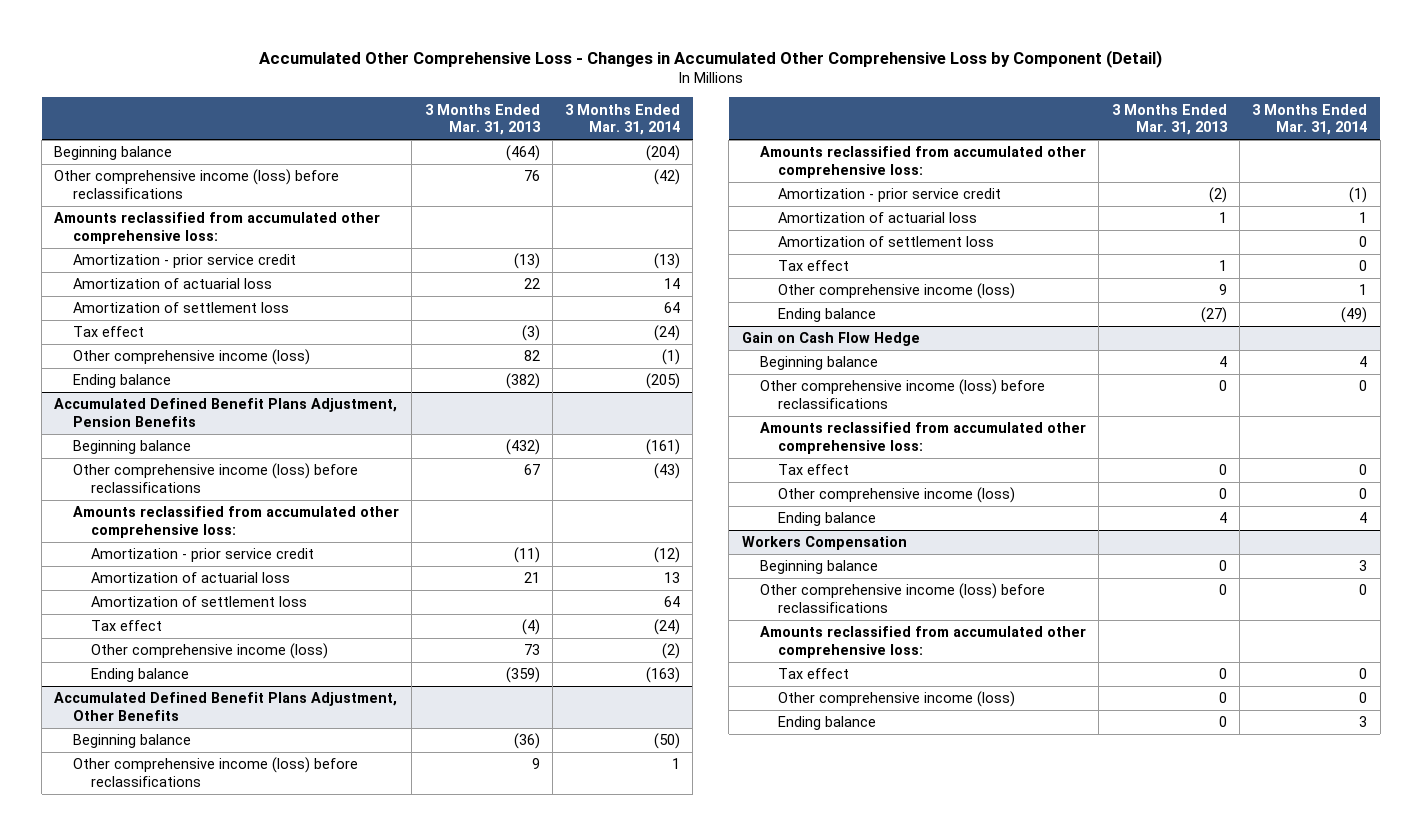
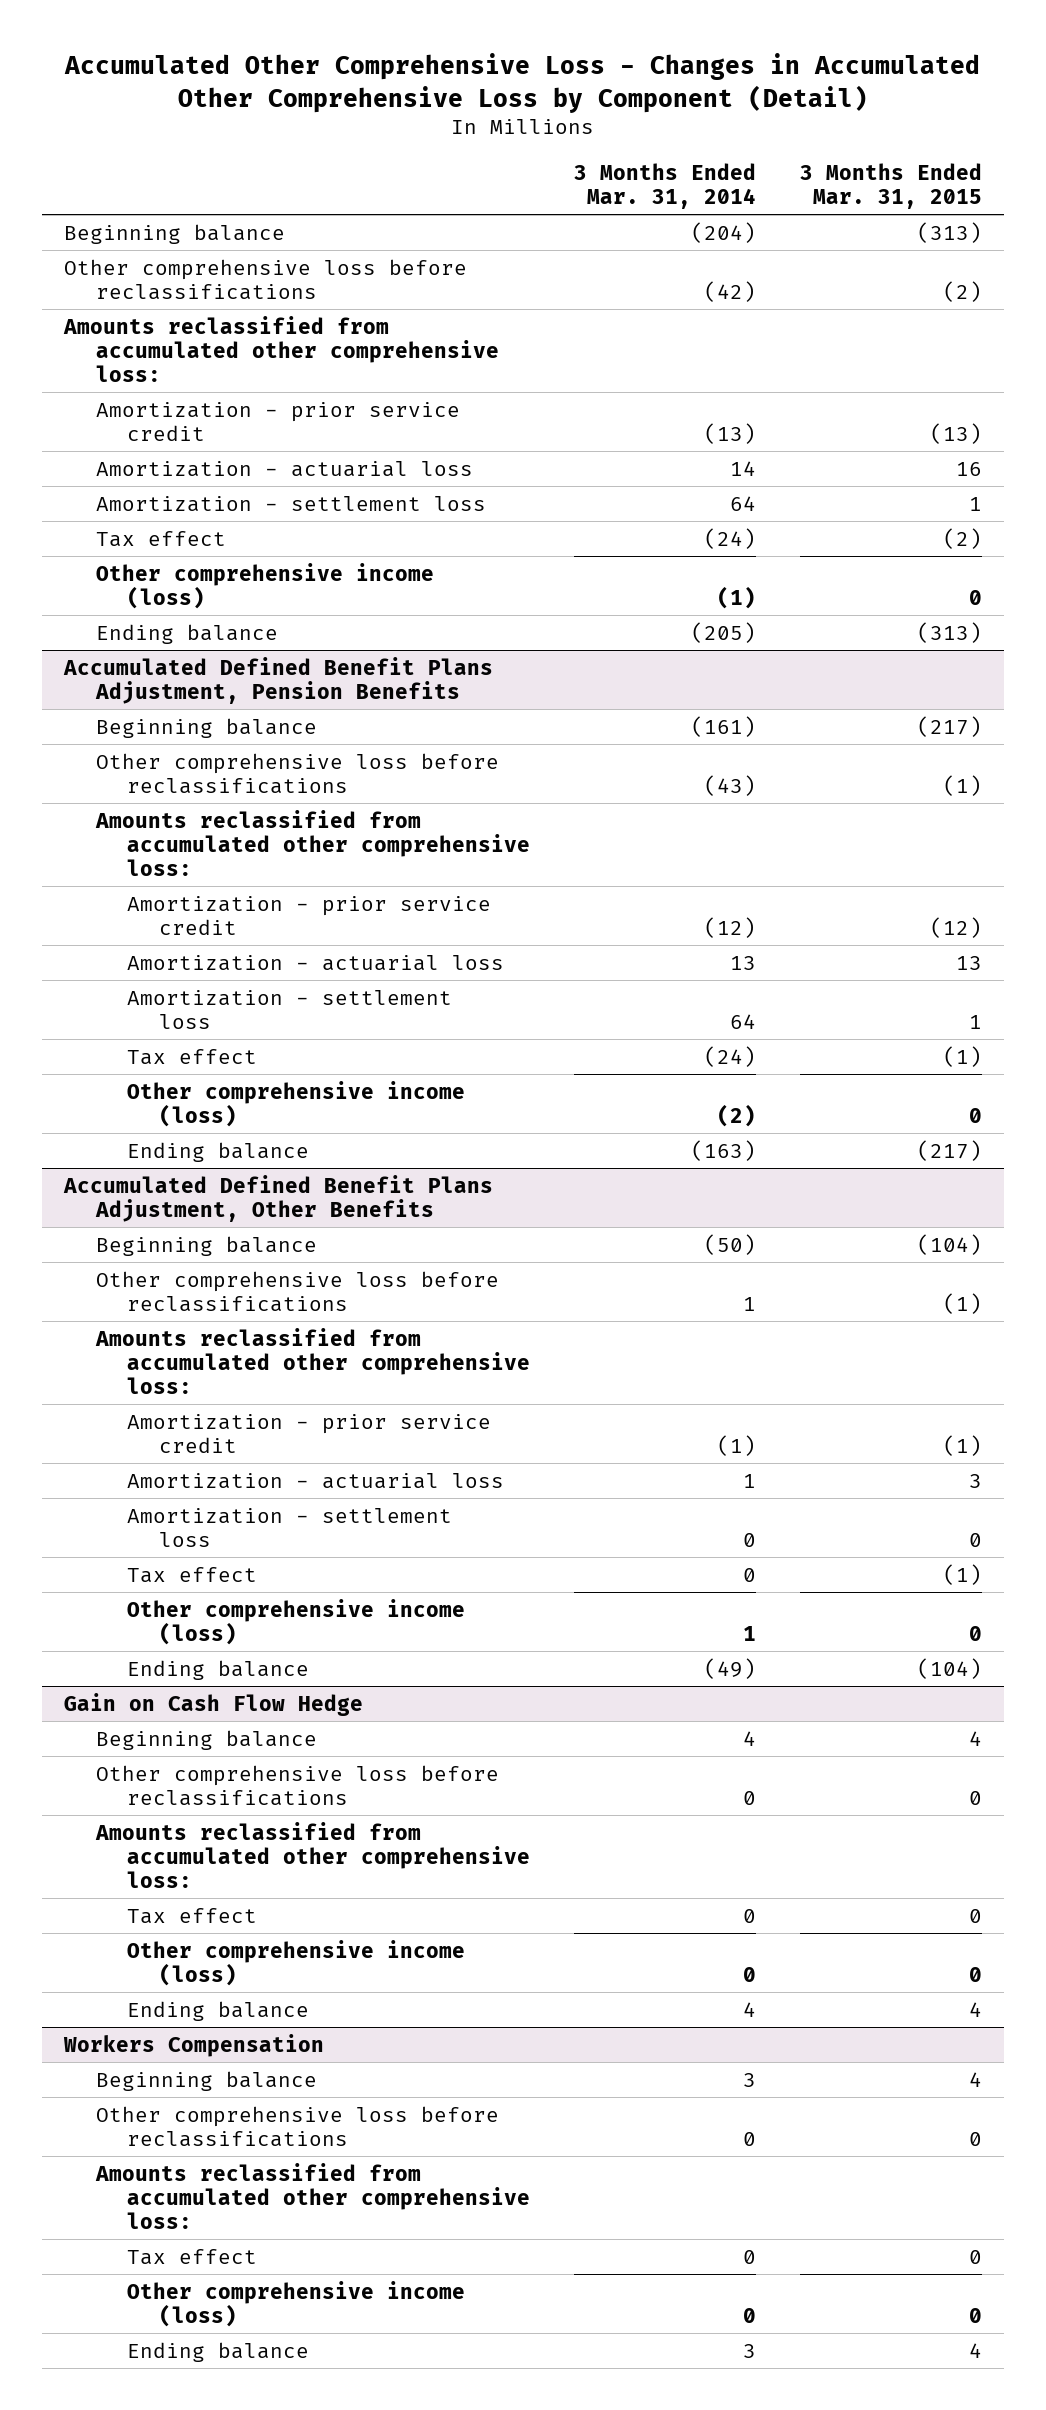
- | 3 Months Ended Mar. 31, 2013 | 3 Months Ended Mar. 31, 2014
+ | 3 Months Ended Mar. 31, 2014 | 3 Months Ended Mar. 31, 2015
- Other comprehensive income (loss) before reclassifications | 76 | (42)
+ Other comprehensive loss before reclassifications | (42) | (2)
- Amortization of actuarial loss | 22 | 14
- Amortization of settlement loss | | 64
+ Amortization - actuarial loss | 14 | 16
+ Amortization - settlement loss | 64 | 1
@ Accumulated Defined Benefit Plans Adjustment, Pension Benefits
- Other comprehensive income (loss) before reclassifications | 67 | (43)
+ Other comprehensive loss before reclassifications | (43) | (1)
- Amortization of actuarial loss | 21 | 13
- Amortization of settlement loss | | 64
+ Amortization - actuarial loss | 13 | 13
+ Amortization - settlement loss | 64 | 1
@ Accumulated Defined Benefit Plans Adjustment, Other Benefits
- Other comprehensive income (loss) before reclassifications | 9 | 1
+ Other comprehensive loss before reclassifications | 1 | (1)
- Amortization of actuarial loss | 1 | 1
- Amortization of settlement loss | | 0
+ Amortization - actuarial loss | 1 | 3
+ Amortization - settlement loss | 0 | 0
@ Gain on Cash Flow Hedge
- Other comprehensive income (loss) before reclassifications | 0 | 0
+ Other comprehensive loss before reclassifications | 0 | 0
@ Workers Compensation
- Other comprehensive income (loss) before reclassifications | 0 | 0
+ Other comprehensive loss before reclassifications | 0 | 0

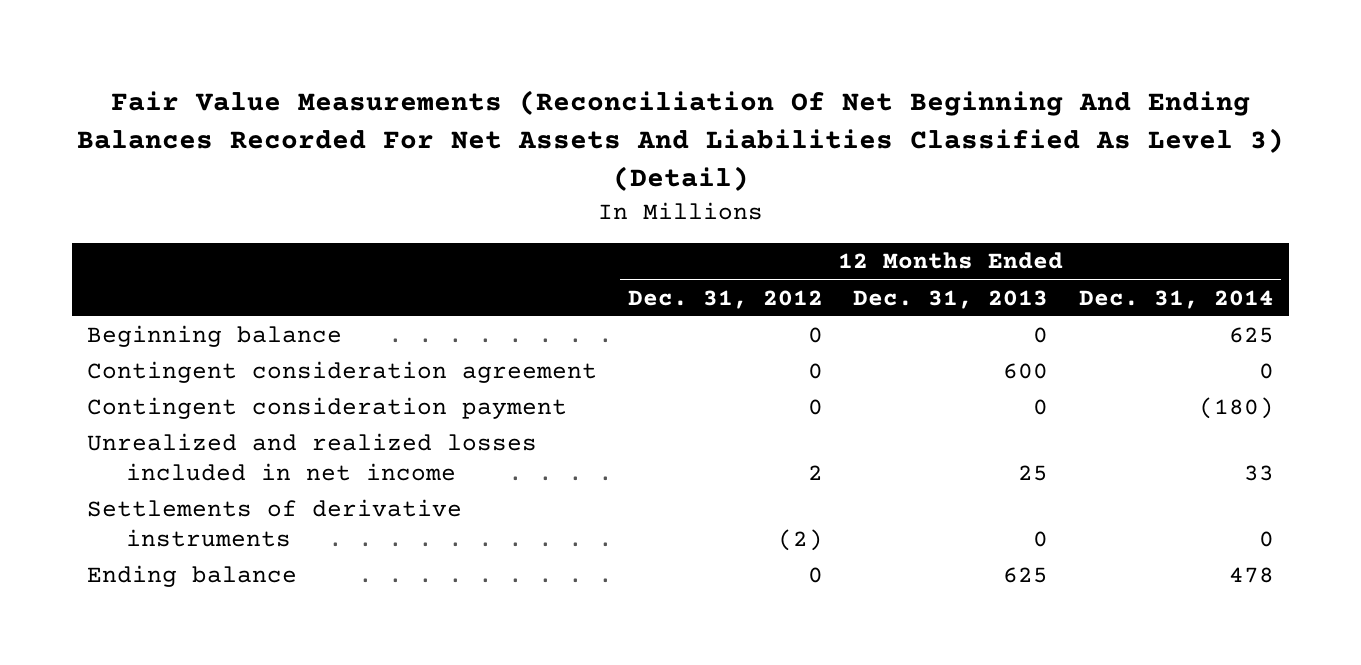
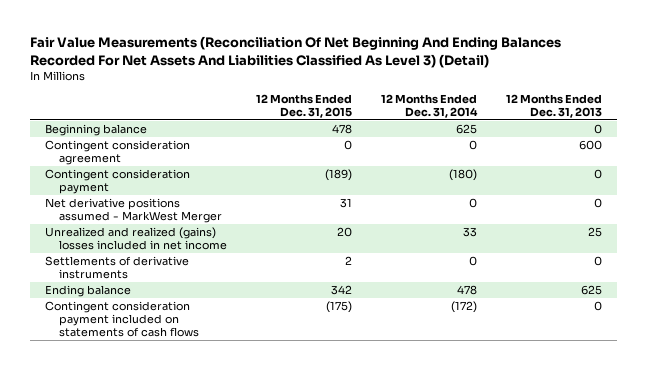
- | 12 Months Ended Dec. 31, 2012 | 12 Months Ended Dec. 31, 2013 | 12 Months Ended Dec. 31, 2014
+ | 12 Months Ended Dec. 31, 2015 | 12 Months Ended Dec. 31, 2014 | 12 Months Ended Dec. 31, 2013
- Unrealized and realized losses included in net income | 2 | 25 | 33
+ Net derivative positions assumed - MarkWest Merger | 31 | 0 | 0
+ Unrealized and realized (gains) losses included in net income | 20 | 33 | 25
+ Contingent consideration payment included on statements of cash flows | (175) | (172) | 0

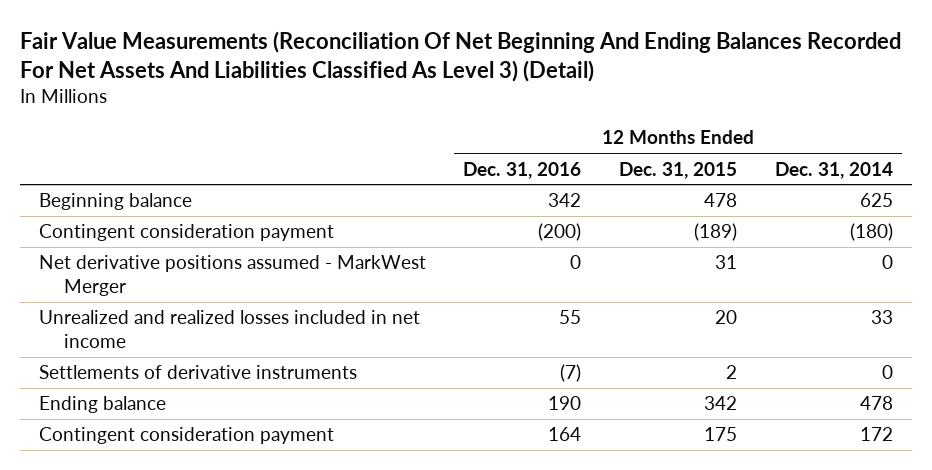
- | 12 Months Ended Dec. 31, 2015 | 12 Months Ended Dec. 31, 2014 | 12 Months Ended Dec. 31, 2013
+ | 12 Months Ended Dec. 31, 2016 | 12 Months Ended Dec. 31, 2015 | 12 Months Ended Dec. 31, 2014
- Contingent consideration agreement | 0 | 0 | 600
- Unrealized and realized (gains) losses included in net income | 20 | 33 | 25
+ Unrealized and realized losses included in net income | 55 | 20 | 33
- Contingent consideration payment included on statements of cash flows | (175) | (172) | 0
+ Contingent consideration payment | 164 | 175 | 172

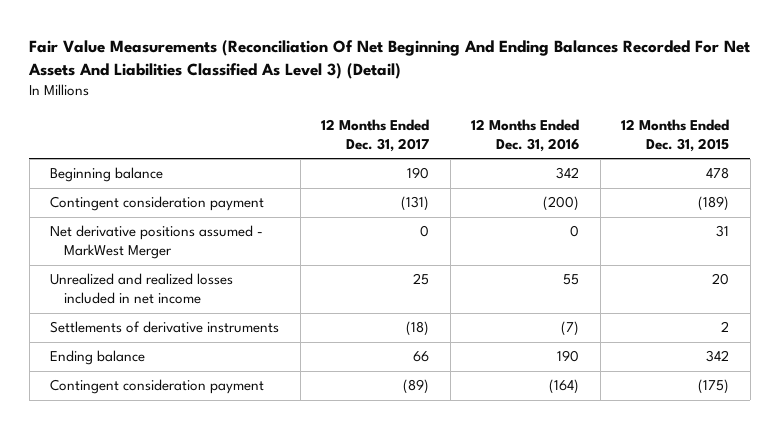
- | 12 Months Ended Dec. 31, 2016 | 12 Months Ended Dec. 31, 2015 | 12 Months Ended Dec. 31, 2014
+ | 12 Months Ended Dec. 31, 2017 | 12 Months Ended Dec. 31, 2016 | 12 Months Ended Dec. 31, 2015
- Contingent consideration payment | 164 | 175 | 172
+ Contingent consideration payment | (89) | (164) | (175)

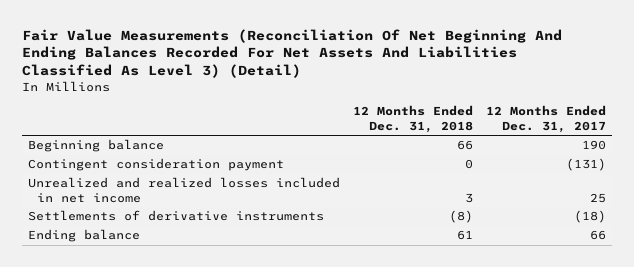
- | 12 Months Ended Dec. 31, 2017 | 12 Months Ended Dec. 31, 2016 | 12 Months Ended Dec. 31, 2015
+ | 12 Months Ended Dec. 31, 2018 | 12 Months Ended Dec. 31, 2017
- Net derivative positions assumed - MarkWest Merger | 0 | 0 | 31
- Contingent consideration payment | (89) | (164) | (175)

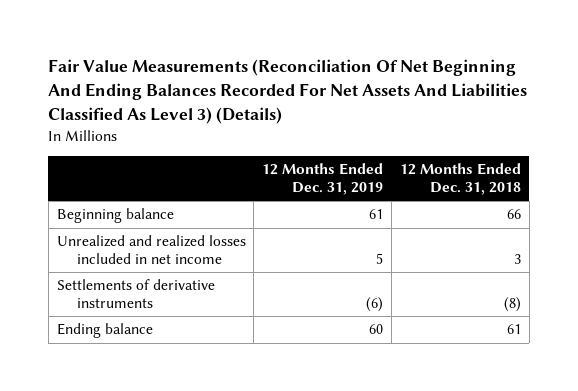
- Fair Value Measurements (Reconciliation Of Net Beginning And Ending Balances Recorded For Net Assets And Liabilities Classified As Level 3) (Detail)
+ Fair Value Measurements (Reconciliation Of Net Beginning And Ending Balances Recorded For Net Assets And Liabilities Classified As Level 3) (Details)
- | 12 Months Ended Dec. 31, 2018 | 12 Months Ended Dec. 31, 2017
+ | 12 Months Ended Dec. 31, 2019 | 12 Months Ended Dec. 31, 2018
- Contingent consideration payment | 0 | (131)

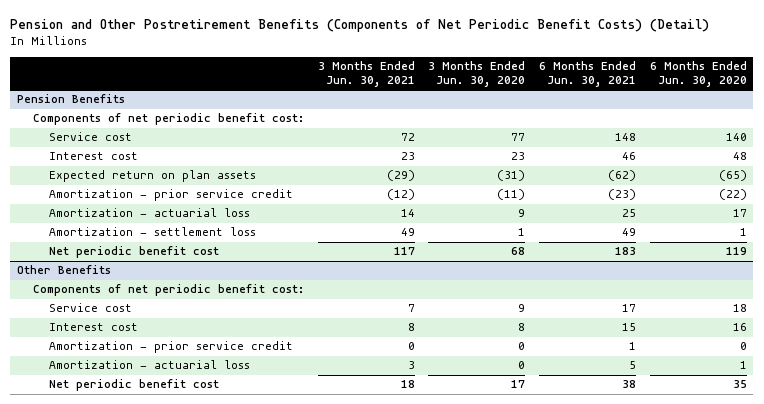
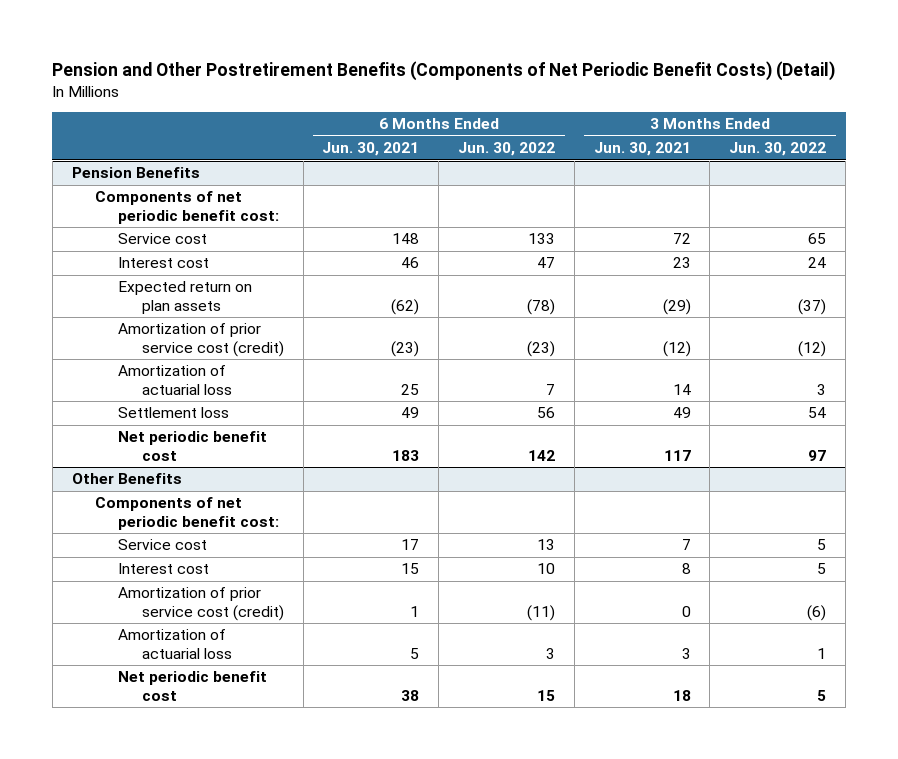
- | 3 Months Ended Jun. 30, 2021 | 3 Months Ended Jun. 30, 2020 | 6 Months Ended Jun. 30, 2021 | 6 Months Ended Jun. 30, 2020
+ | 6 Months Ended Jun. 30, 2021 | 6 Months Ended Jun. 30, 2022 | 3 Months Ended Jun. 30, 2021 | 3 Months Ended Jun. 30, 2022
@ Pension Benefits
- Amortization - prior service credit | (12) | (11) | (23) | (22)
- Amortization - actuarial loss | 14 | 9 | 25 | 17
- Amortization - settlement loss | 49 | 1 | 49 | 1
+ Amortization of prior service cost (credit) | (23) | (23) | (12) | (12)
+ Amortization of actuarial loss | 25 | 7 | 14 | 3
+ Settlement loss | 49 | 56 | 49 | 54
@ Other Benefits
- Amortization - prior service credit | 0 | 0 | 1 | 0
- Amortization - actuarial loss | 3 | 0 | 5 | 1
+ Amortization of prior service cost (credit) | 1 | (11) | 0 | (6)
+ Amortization of actuarial loss | 5 | 3 | 3 | 1

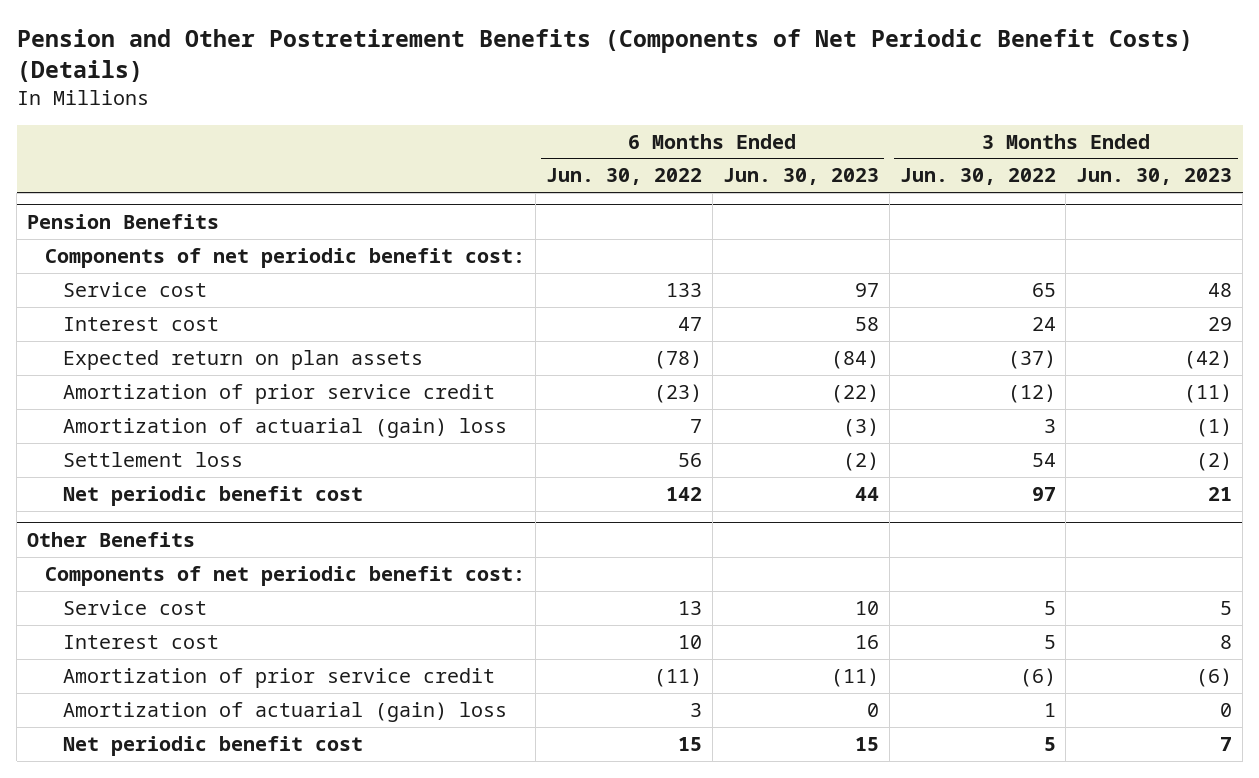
- Pension and Other Postretirement Benefits (Components of Net Periodic Benefit Costs) (Detail)
+ Pension and Other Postretirement Benefits (Components of Net Periodic Benefit Costs) (Details)
- | 6 Months Ended Jun. 30, 2021 | 6 Months Ended Jun. 30, 2022 | 3 Months Ended Jun. 30, 2021 | 3 Months Ended Jun. 30, 2022
+ | 6 Months Ended Jun. 30, 2022 | 6 Months Ended Jun. 30, 2023 | 3 Months Ended Jun. 30, 2022 | 3 Months Ended Jun. 30, 2023
@ Pension Benefits
- Amortization of prior service cost (credit) | (23) | (23) | (12) | (12)
- Amortization of actuarial loss | 25 | 7 | 14 | 3
+ Amortization of prior service credit | (23) | (22) | (12) | (11)
+ Amortization of actuarial (gain) loss | 7 | (3) | 3 | (1)
@ Other Benefits
- Amortization of prior service cost (credit) | 1 | (11) | 0 | (6)
- Amortization of actuarial loss | 5 | 3 | 3 | 1
+ Amortization of prior service credit | (11) | (11) | (6) | (6)
+ Amortization of actuarial (gain) loss | 3 | 0 | 1 | 0

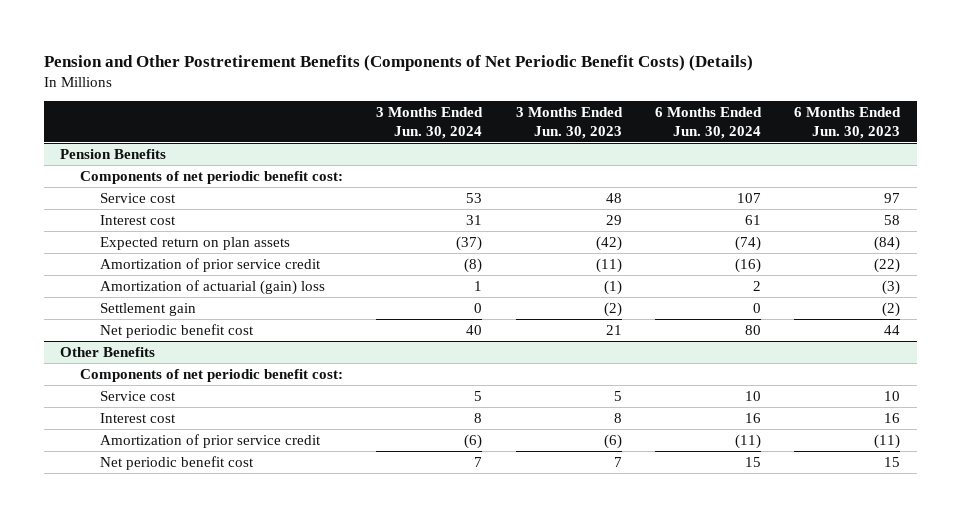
- | 6 Months Ended Jun. 30, 2022 | 6 Months Ended Jun. 30, 2023 | 3 Months Ended Jun. 30, 2022 | 3 Months Ended Jun. 30, 2023
+ | 3 Months Ended Jun. 30, 2024 | 3 Months Ended Jun. 30, 2023 | 6 Months Ended Jun. 30, 2024 | 6 Months Ended Jun. 30, 2023
@ Pension Benefits
- Settlement loss | 56 | (2) | 54 | (2)
+ Settlement gain | 0 | (2) | 0 | (2)
@ Other Benefits
- Amortization of actuarial (gain) loss | 3 | 0 | 1 | 0

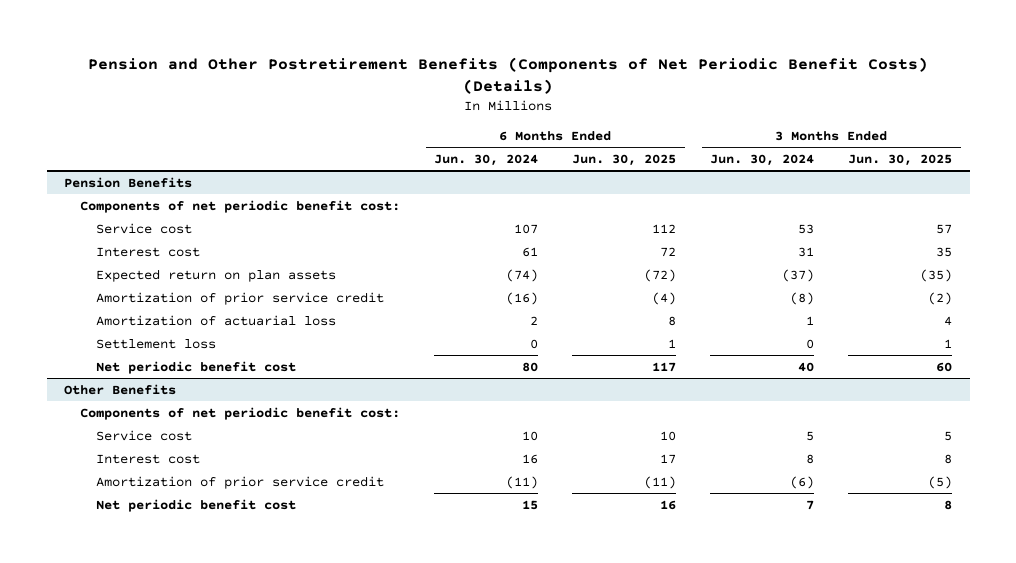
- | 3 Months Ended Jun. 30, 2024 | 3 Months Ended Jun. 30, 2023 | 6 Months Ended Jun. 30, 2024 | 6 Months Ended Jun. 30, 2023
+ | 6 Months Ended Jun. 30, 2024 | 6 Months Ended Jun. 30, 2025 | 3 Months Ended Jun. 30, 2024 | 3 Months Ended Jun. 30, 2025
@ Pension Benefits
- Amortization of actuarial (gain) loss | 1 | (1) | 2 | (3)
- Settlement gain | 0 | (2) | 0 | (2)
+ Amortization of actuarial loss | 2 | 8 | 1 | 4
+ Settlement loss | 0 | 1 | 0 | 1

